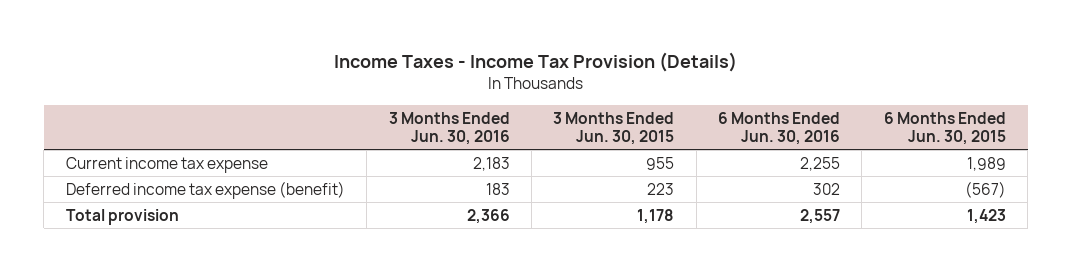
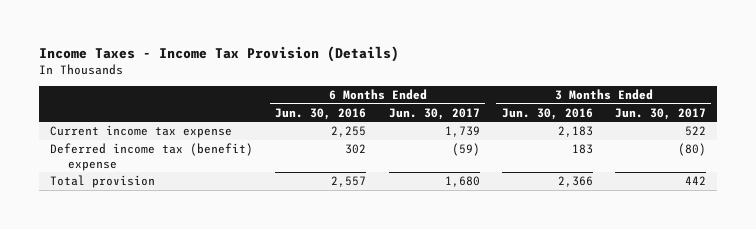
- | 3 Months Ended Jun. 30, 2016 | 3 Months Ended Jun. 30, 2015 | 6 Months Ended Jun. 30, 2016 | 6 Months Ended Jun. 30, 2015
+ | 6 Months Ended Jun. 30, 2016 | 6 Months Ended Jun. 30, 2017 | 3 Months Ended Jun. 30, 2016 | 3 Months Ended Jun. 30, 2017
- Deferred income tax expense (benefit) | 183 | 223 | 302 | (567)
+ Deferred income tax (benefit) expense | 302 | (59) | 183 | (80)

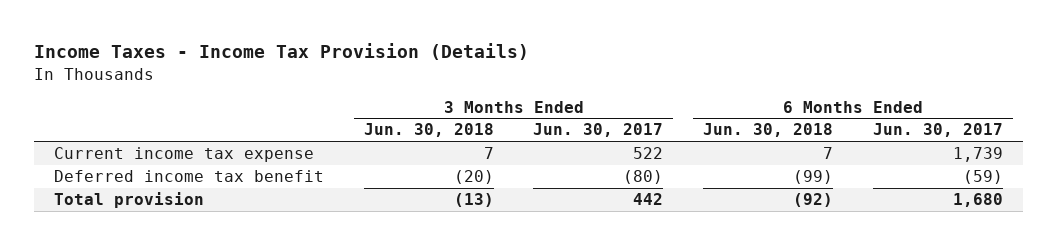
- | 6 Months Ended Jun. 30, 2016 | 6 Months Ended Jun. 30, 2017 | 3 Months Ended Jun. 30, 2016 | 3 Months Ended Jun. 30, 2017
+ | 3 Months Ended Jun. 30, 2018 | 3 Months Ended Jun. 30, 2017 | 6 Months Ended Jun. 30, 2018 | 6 Months Ended Jun. 30, 2017
- Deferred income tax (benefit) expense | 302 | (59) | 183 | (80)
+ Deferred income tax benefit | (20) | (80) | (99) | (59)

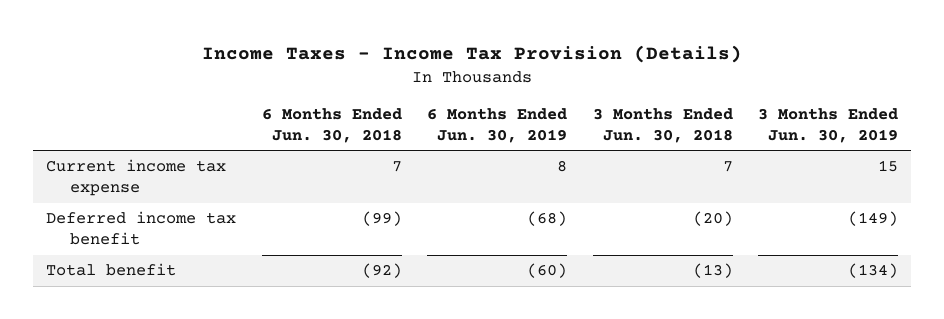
- | 3 Months Ended Jun. 30, 2018 | 3 Months Ended Jun. 30, 2017 | 6 Months Ended Jun. 30, 2018 | 6 Months Ended Jun. 30, 2017
+ | 6 Months Ended Jun. 30, 2018 | 6 Months Ended Jun. 30, 2019 | 3 Months Ended Jun. 30, 2018 | 3 Months Ended Jun. 30, 2019
- Total provision | (13) | 442 | (92) | 1,680
+ Total benefit | (92) | (60) | (13) | (134)

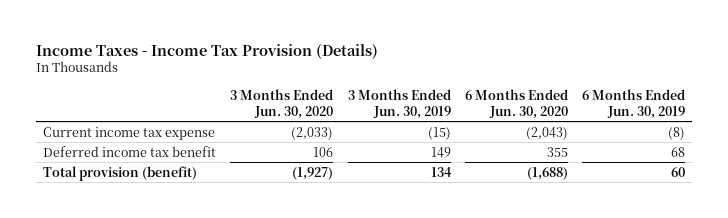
- | 6 Months Ended Jun. 30, 2018 | 6 Months Ended Jun. 30, 2019 | 3 Months Ended Jun. 30, 2018 | 3 Months Ended Jun. 30, 2019
+ | 3 Months Ended Jun. 30, 2020 | 3 Months Ended Jun. 30, 2019 | 6 Months Ended Jun. 30, 2020 | 6 Months Ended Jun. 30, 2019
- Current income tax expense | 7 | 8 | 7 | 15
- Deferred income tax benefit | (99) | (68) | (20) | (149)
- Total benefit | (92) | (60) | (13) | (134)
+ Current income tax expense | (2,033) | (15) | (2,043) | (8)
+ Deferred income tax benefit | 106 | 149 | 355 | 68
+ Total provision (benefit) | (1,927) | 134 | (1,688) | 60

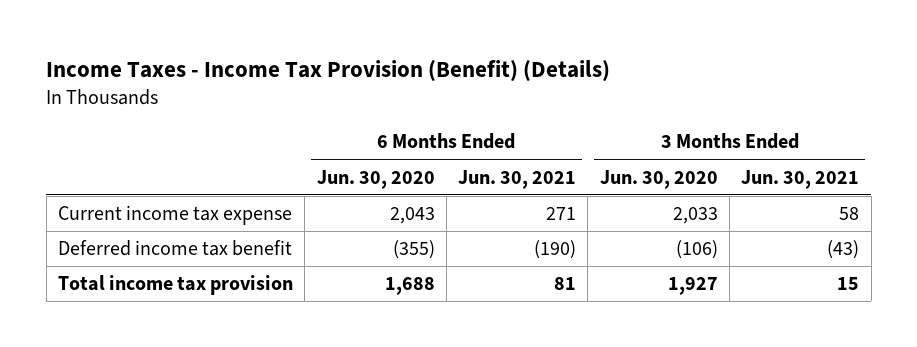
- Income Taxes - Income Tax Provision (Details)
+ Income Taxes - Income Tax Provision (Benefit) (Details)
- | 3 Months Ended Jun. 30, 2020 | 3 Months Ended Jun. 30, 2019 | 6 Months Ended Jun. 30, 2020 | 6 Months Ended Jun. 30, 2019
+ | 6 Months Ended Jun. 30, 2020 | 6 Months Ended Jun. 30, 2021 | 3 Months Ended Jun. 30, 2020 | 3 Months Ended Jun. 30, 2021
- Current income tax expense | (2,033) | (15) | (2,043) | (8)
- Deferred income tax benefit | 106 | 149 | 355 | 68
- Total provision (benefit) | (1,927) | 134 | (1,688) | 60
+ Current income tax expense | 2,043 | 271 | 2,033 | 58
+ Deferred income tax benefit | (355) | (190) | (106) | (43)
+ Total income tax provision | 1,688 | 81 | 1,927 | 15

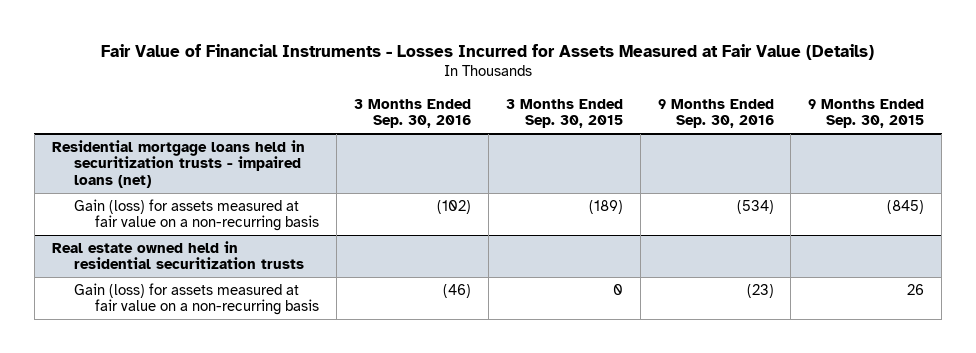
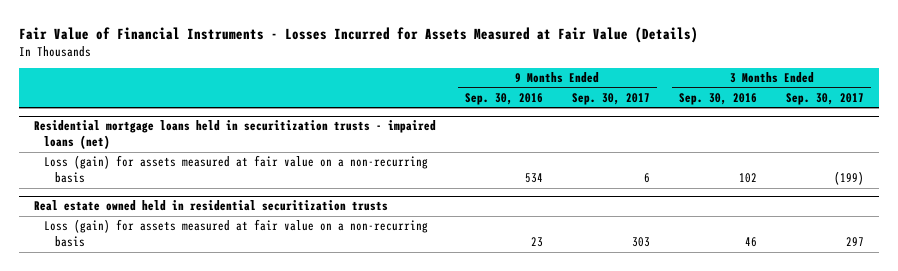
- | 3 Months Ended Sep. 30, 2016 | 3 Months Ended Sep. 30, 2015 | 9 Months Ended Sep. 30, 2016 | 9 Months Ended Sep. 30, 2015
+ | 9 Months Ended Sep. 30, 2016 | 9 Months Ended Sep. 30, 2017 | 3 Months Ended Sep. 30, 2016 | 3 Months Ended Sep. 30, 2017
@ Residential mortgage loans held in securitization trusts - impaired loans (net)
- Gain (loss) for assets measured at fair value on a non-recurring basis | (102) | (189) | (534) | (845)
+ Loss (gain) for assets measured at fair value on a non-recurring basis | 534 | 6 | 102 | (199)
@ Real estate owned held in residential securitization trusts
- Gain (loss) for assets measured at fair value on a non-recurring basis | (46) | 0 | (23) | 26
+ Loss (gain) for assets measured at fair value on a non-recurring basis | 23 | 303 | 46 | 297

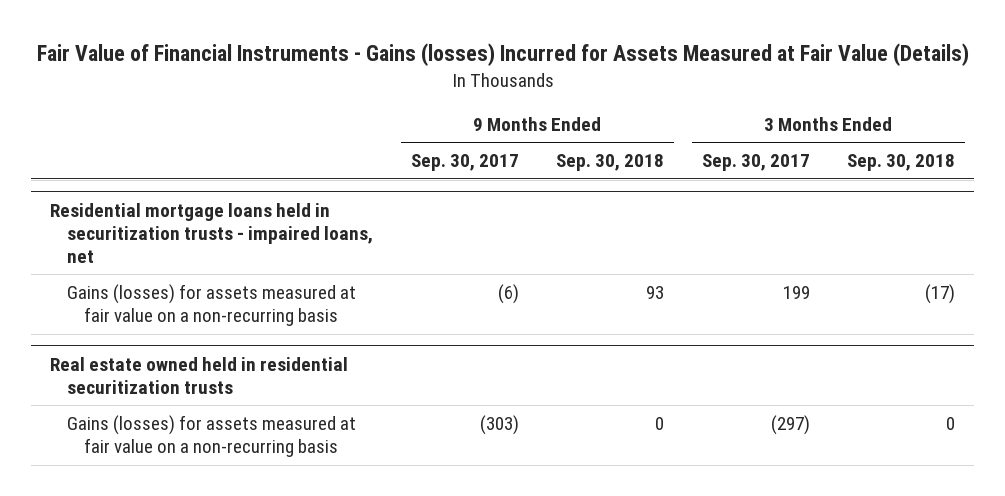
- Fair Value of Financial Instruments - Losses Incurred for Assets Measured at Fair Value (Details)
+ Fair Value of Financial Instruments - Gains (losses) Incurred for Assets Measured at Fair Value (Details)
- | 9 Months Ended Sep. 30, 2016 | 9 Months Ended Sep. 30, 2017 | 3 Months Ended Sep. 30, 2016 | 3 Months Ended Sep. 30, 2017
+ | 9 Months Ended Sep. 30, 2017 | 9 Months Ended Sep. 30, 2018 | 3 Months Ended Sep. 30, 2017 | 3 Months Ended Sep. 30, 2018
- Residential mortgage loans held in securitization trusts - impaired loans (net)
- Loss (gain) for assets measured at fair value on a non-recurring basis | 534 | 6 | 102 | (199)
+ Residential mortgage loans held in securitization trusts - impaired loans, net
+ Gains (losses) for assets measured at fair value on a non-recurring basis | (6) | 93 | 199 | (17)
@ Real estate owned held in residential securitization trusts
- Loss (gain) for assets measured at fair value on a non-recurring basis | 23 | 303 | 46 | 297
+ Gains (losses) for assets measured at fair value on a non-recurring basis | (303) | 0 | (297) | 0

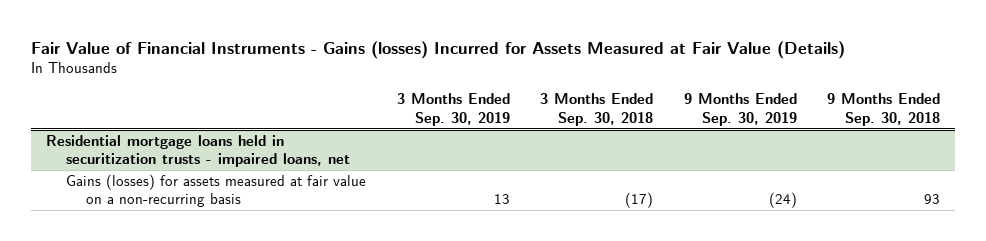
- | 9 Months Ended Sep. 30, 2017 | 9 Months Ended Sep. 30, 2018 | 3 Months Ended Sep. 30, 2017 | 3 Months Ended Sep. 30, 2018
+ | 3 Months Ended Sep. 30, 2019 | 3 Months Ended Sep. 30, 2018 | 9 Months Ended Sep. 30, 2019 | 9 Months Ended Sep. 30, 2018
- Real estate owned held in residential securitization trusts
- Gains (losses) for assets measured at fair value on a non-recurring basis | (303) | 0 | (297) | 0

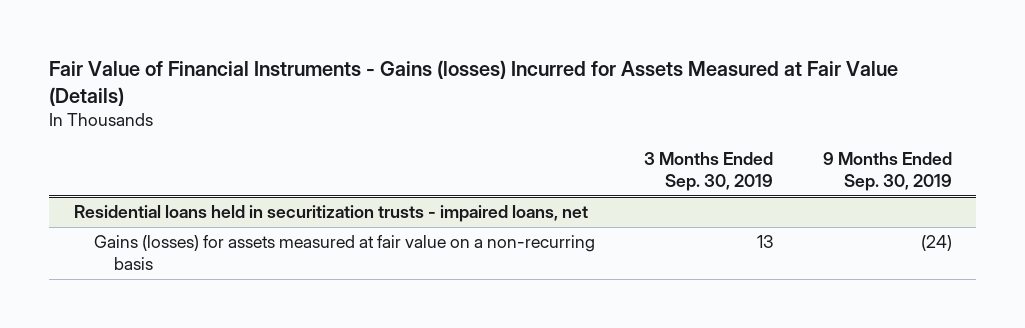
- | 3 Months Ended Sep. 30, 2019 | 3 Months Ended Sep. 30, 2018 | 9 Months Ended Sep. 30, 2019 | 9 Months Ended Sep. 30, 2018
+ | 3 Months Ended Sep. 30, 2019 | 9 Months Ended Sep. 30, 2019
- Residential mortgage loans held in securitization trusts - impaired loans, net
+ Residential loans held in securitization trusts - impaired loans, net

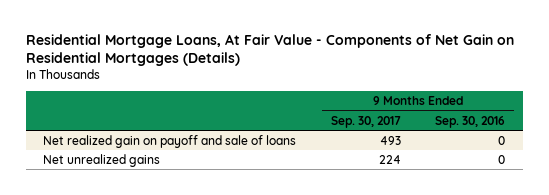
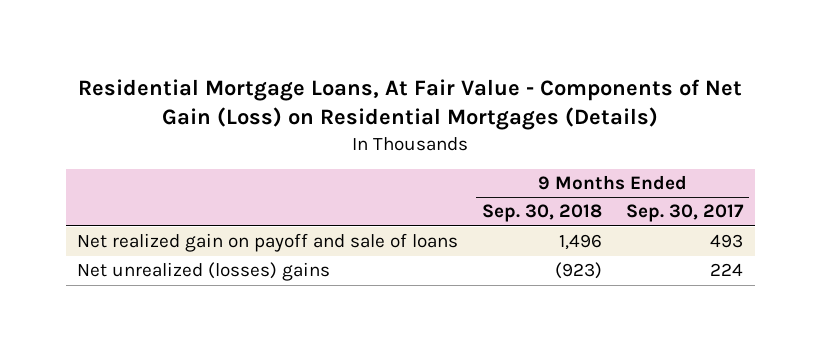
- Residential Mortgage Loans, At Fair Value - Components of Net Gain on Residential Mortgages (Details)
+ Residential Mortgage Loans, At Fair Value - Components of Net Gain (Loss) on Residential Mortgages (Details)
- | 9 Months Ended Sep. 30, 2017 | 9 Months Ended Sep. 30, 2016
+ | 9 Months Ended Sep. 30, 2018 | 9 Months Ended Sep. 30, 2017
- Net unrealized gains | 224 | 0
+ Net unrealized (losses) gains | (923) | 224

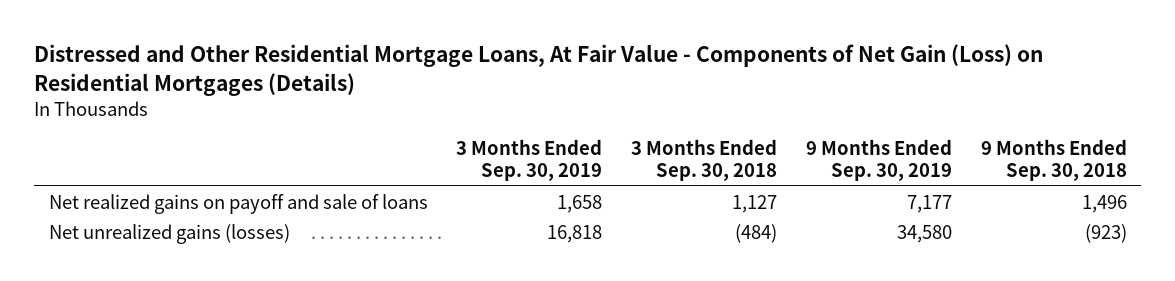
- Residential Mortgage Loans, At Fair Value - Components of Net Gain (Loss) on Residential Mortgages (Details)
+ Distressed and Other Residential Mortgage Loans, At Fair Value - Components of Net Gain (Loss) on Residential Mortgages (Details)
- | 9 Months Ended Sep. 30, 2018 | 9 Months Ended Sep. 30, 2017
+ | 3 Months Ended Sep. 30, 2019 | 3 Months Ended Sep. 30, 2018 | 9 Months Ended Sep. 30, 2019 | 9 Months Ended Sep. 30, 2018
- Net realized gain on payoff and sale of loans | 1,496 | 493
- Net unrealized (losses) gains | (923) | 224
+ Net realized gains on payoff and sale of loans | 1,658 | 1,127 | 7,177 | 1,496
+ Net unrealized gains (losses) | 16,818 | (484) | 34,580 | (923)

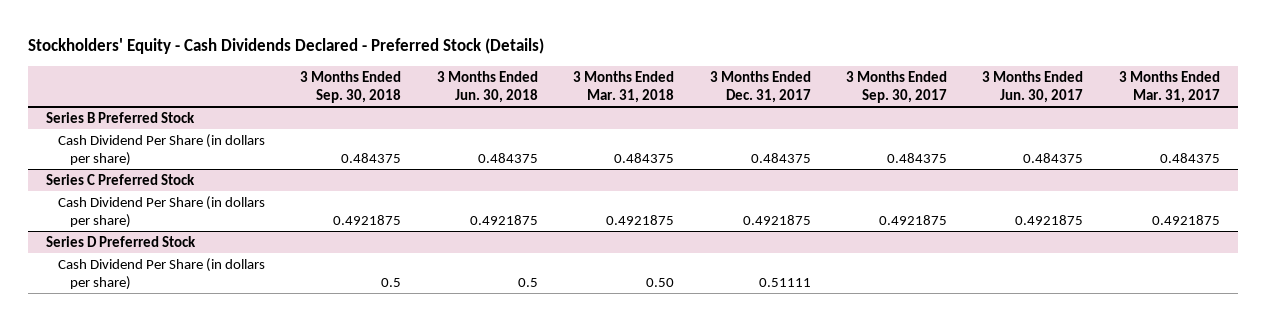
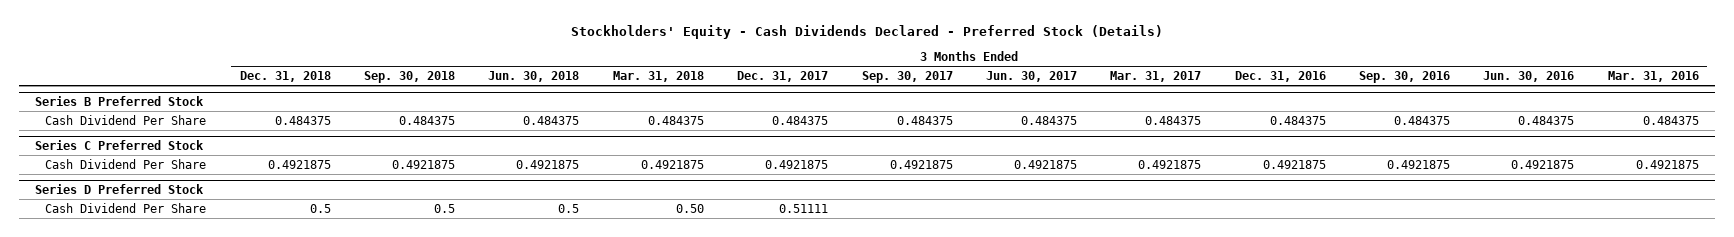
- | 3 Months Ended Sep. 30, 2018 | 3 Months Ended Jun. 30, 2018 | 3 Months Ended Mar. 31, 2018 | 3 Months Ended Dec. 31, 2017 | 3 Months Ended Sep. 30, 2017 | 3 Months Ended Jun. 30, 2017 | 3 Months Ended Mar. 31, 2017
+ | 3 Months Ended Dec. 31, 2018 | 3 Months Ended Sep. 30, 2018 | 3 Months Ended Jun. 30, 2018 | 3 Months Ended Mar. 31, 2018 | 3 Months Ended Dec. 31, 2017 | 3 Months Ended Sep. 30, 2017 | 3 Months Ended Jun. 30, 2017 | 3 Months Ended Mar. 31, 2017 | 3 Months Ended Dec. 31, 2016 | 3 Months Ended Sep. 30, 2016 | 3 Months Ended Jun. 30, 2016 | 3 Months Ended Mar. 31, 2016
@ Series B Preferred Stock
- Cash Dividend Per Share (in dollars per share) | 0.484375 | 0.484375 | 0.484375 | 0.484375 | 0.484375 | 0.484375 | 0.484375
+ Cash Dividend Per Share | 0.484375 | 0.484375 | 0.484375 | 0.484375 | 0.484375 | 0.484375 | 0.484375 | 0.484375 | 0.484375 | 0.484375 | 0.484375 | 0.484375
@ Series C Preferred Stock
- Cash Dividend Per Share (in dollars per share) | 0.4921875 | 0.4921875 | 0.4921875 | 0.4921875 | 0.4921875 | 0.4921875 | 0.4921875
+ Cash Dividend Per Share | 0.4921875 | 0.4921875 | 0.4921875 | 0.4921875 | 0.4921875 | 0.4921875 | 0.4921875 | 0.4921875 | 0.4921875 | 0.4921875 | 0.4921875 | 0.4921875
@ Series D Preferred Stock
- Cash Dividend Per Share (in dollars per share) | 0.5 | 0.5 | 0.50 | 0.51111 | | |
+ Cash Dividend Per Share | 0.5 | 0.5 | 0.5 | 0.50 | 0.51111 | | | | | | |

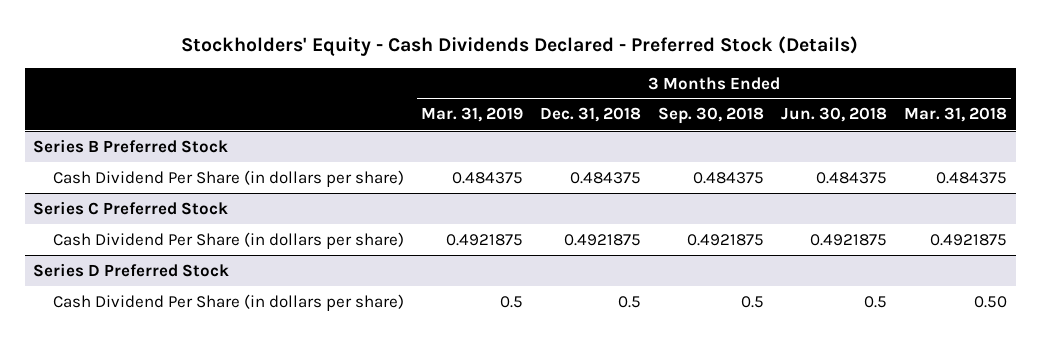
- | 3 Months Ended Dec. 31, 2018 | 3 Months Ended Sep. 30, 2018 | 3 Months Ended Jun. 30, 2018 | 3 Months Ended Mar. 31, 2018 | 3 Months Ended Dec. 31, 2017 | 3 Months Ended Sep. 30, 2017 | 3 Months Ended Jun. 30, 2017 | 3 Months Ended Mar. 31, 2017 | 3 Months Ended Dec. 31, 2016 | 3 Months Ended Sep. 30, 2016 | 3 Months Ended Jun. 30, 2016 | 3 Months Ended Mar. 31, 2016
+ | 3 Months Ended Mar. 31, 2019 | 3 Months Ended Dec. 31, 2018 | 3 Months Ended Sep. 30, 2018 | 3 Months Ended Jun. 30, 2018 | 3 Months Ended Mar. 31, 2018
@ Series B Preferred Stock
- Cash Dividend Per Share | 0.484375 | 0.484375 | 0.484375 | 0.484375 | 0.484375 | 0.484375 | 0.484375 | 0.484375 | 0.484375 | 0.484375 | 0.484375 | 0.484375
+ Cash Dividend Per Share (in dollars per share) | 0.484375 | 0.484375 | 0.484375 | 0.484375 | 0.484375
@ Series C Preferred Stock
- Cash Dividend Per Share | 0.4921875 | 0.4921875 | 0.4921875 | 0.4921875 | 0.4921875 | 0.4921875 | 0.4921875 | 0.4921875 | 0.4921875 | 0.4921875 | 0.4921875 | 0.4921875
+ Cash Dividend Per Share (in dollars per share) | 0.4921875 | 0.4921875 | 0.4921875 | 0.4921875 | 0.4921875
@ Series D Preferred Stock
- Cash Dividend Per Share | 0.5 | 0.5 | 0.5 | 0.50 | 0.51111 | | | | | | |
+ Cash Dividend Per Share (in dollars per share) | 0.5 | 0.5 | 0.5 | 0.5 | 0.50

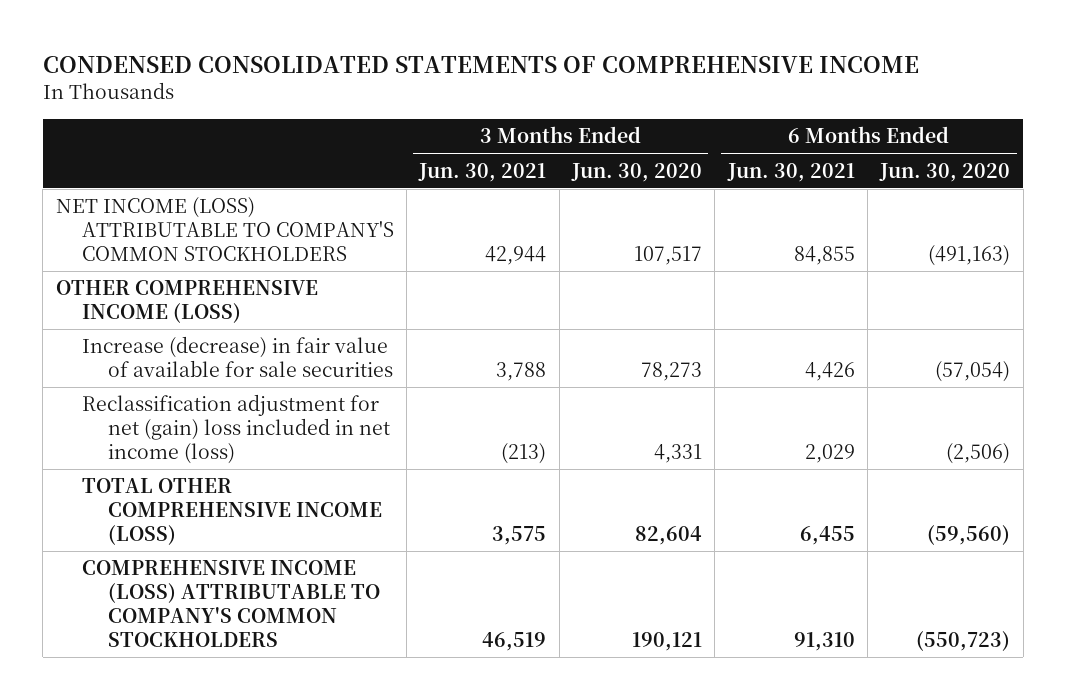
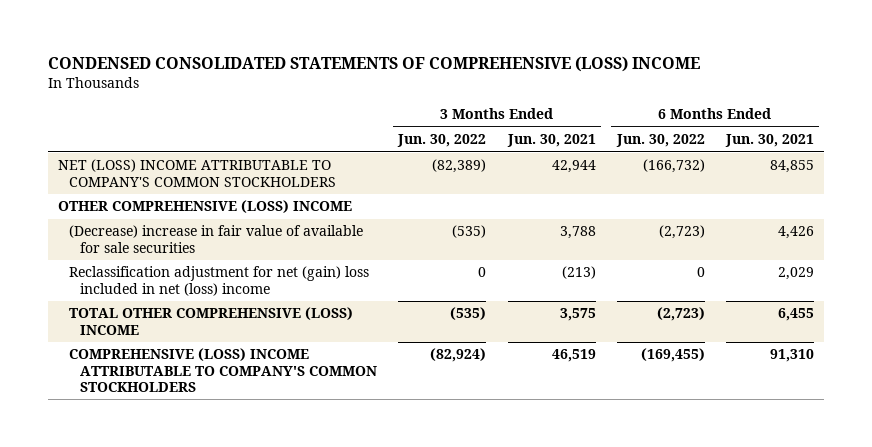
- CONDENSED CONSOLIDATED STATEMENTS OF COMPREHENSIVE INCOME
+ CONDENSED CONSOLIDATED STATEMENTS OF COMPREHENSIVE (LOSS) INCOME
- | 3 Months Ended Jun. 30, 2021 | 3 Months Ended Jun. 30, 2020 | 6 Months Ended Jun. 30, 2021 | 6 Months Ended Jun. 30, 2020
+ | 3 Months Ended Jun. 30, 2022 | 3 Months Ended Jun. 30, 2021 | 6 Months Ended Jun. 30, 2022 | 6 Months Ended Jun. 30, 2021
- NET INCOME (LOSS) ATTRIBUTABLE TO COMPANY'S COMMON STOCKHOLDERS | 42,944 | 107,517 | 84,855 | (491,163)
- OTHER COMPREHENSIVE INCOME (LOSS)
- Increase (decrease) in fair value of available for sale securities | 3,788 | 78,273 | 4,426 | (57,054)
- Reclassification adjustment for net (gain) loss included in net income (loss) | (213) | 4,331 | 2,029 | (2,506)
- TOTAL OTHER COMPREHENSIVE INCOME (LOSS) | 3,575 | 82,604 | 6,455 | (59,560)
- COMPREHENSIVE INCOME (LOSS) ATTRIBUTABLE TO COMPANY'S COMMON STOCKHOLDERS | 46,519 | 190,121 | 91,310 | (550,723)
+ NET (LOSS) INCOME ATTRIBUTABLE TO COMPANY'S COMMON STOCKHOLDERS | (82,389) | 42,944 | (166,732) | 84,855
+ OTHER COMPREHENSIVE (LOSS) INCOME
+ (Decrease) increase in fair value of available for sale securities | (535) | 3,788 | (2,723) | 4,426
+ Reclassification adjustment for net (gain) loss included in net (loss) income | 0 | (213) | 0 | 2,029
+ TOTAL OTHER COMPREHENSIVE (LOSS) INCOME | (535) | 3,575 | (2,723) | 6,455
+ COMPREHENSIVE (LOSS) INCOME ATTRIBUTABLE TO COMPANY'S COMMON STOCKHOLDERS | (82,924) | 46,519 | (169,455) | 91,310

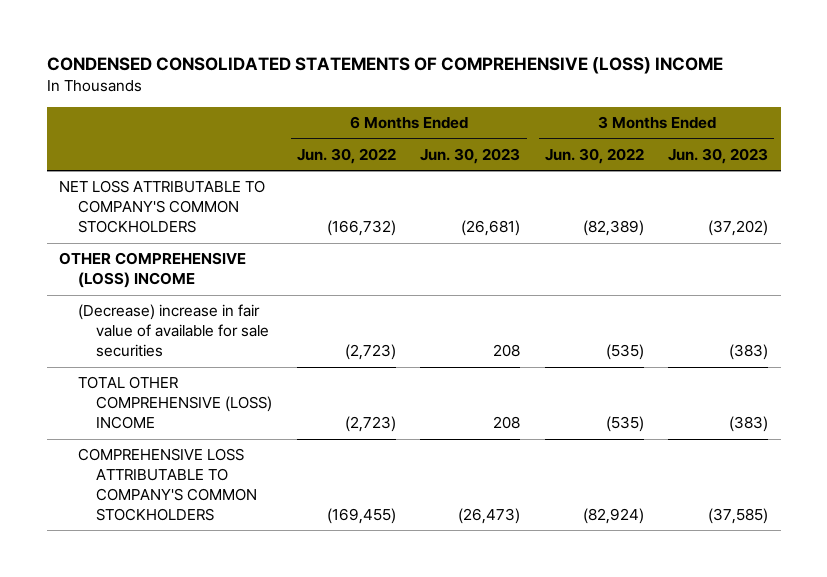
- | 3 Months Ended Jun. 30, 2022 | 3 Months Ended Jun. 30, 2021 | 6 Months Ended Jun. 30, 2022 | 6 Months Ended Jun. 30, 2021
+ | 6 Months Ended Jun. 30, 2022 | 6 Months Ended Jun. 30, 2023 | 3 Months Ended Jun. 30, 2022 | 3 Months Ended Jun. 30, 2023
- NET (LOSS) INCOME ATTRIBUTABLE TO COMPANY'S COMMON STOCKHOLDERS | (82,389) | 42,944 | (166,732) | 84,855
+ NET LOSS ATTRIBUTABLE TO COMPANY'S COMMON STOCKHOLDERS | (166,732) | (26,681) | (82,389) | (37,202)
- Reclassification adjustment for net (gain) loss included in net (loss) income | 0 | (213) | 0 | 2,029
- COMPREHENSIVE (LOSS) INCOME ATTRIBUTABLE TO COMPANY'S COMMON STOCKHOLDERS | (82,924) | 46,519 | (169,455) | 91,310
+ COMPREHENSIVE LOSS ATTRIBUTABLE TO COMPANY'S COMMON STOCKHOLDERS | (169,455) | (26,473) | (82,924) | (37,585)

